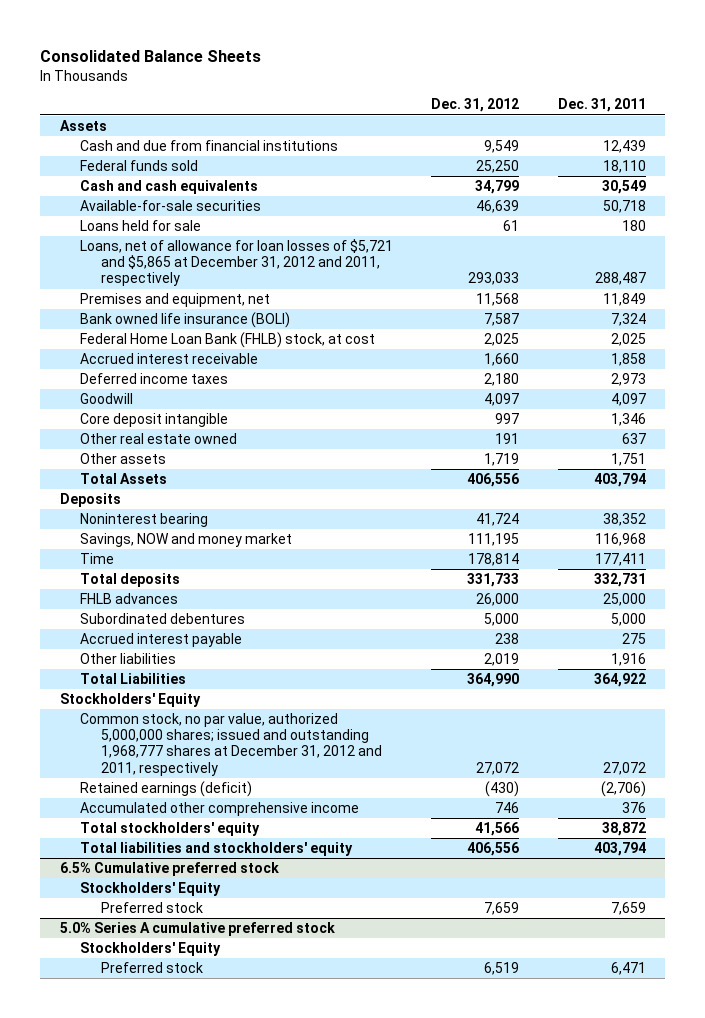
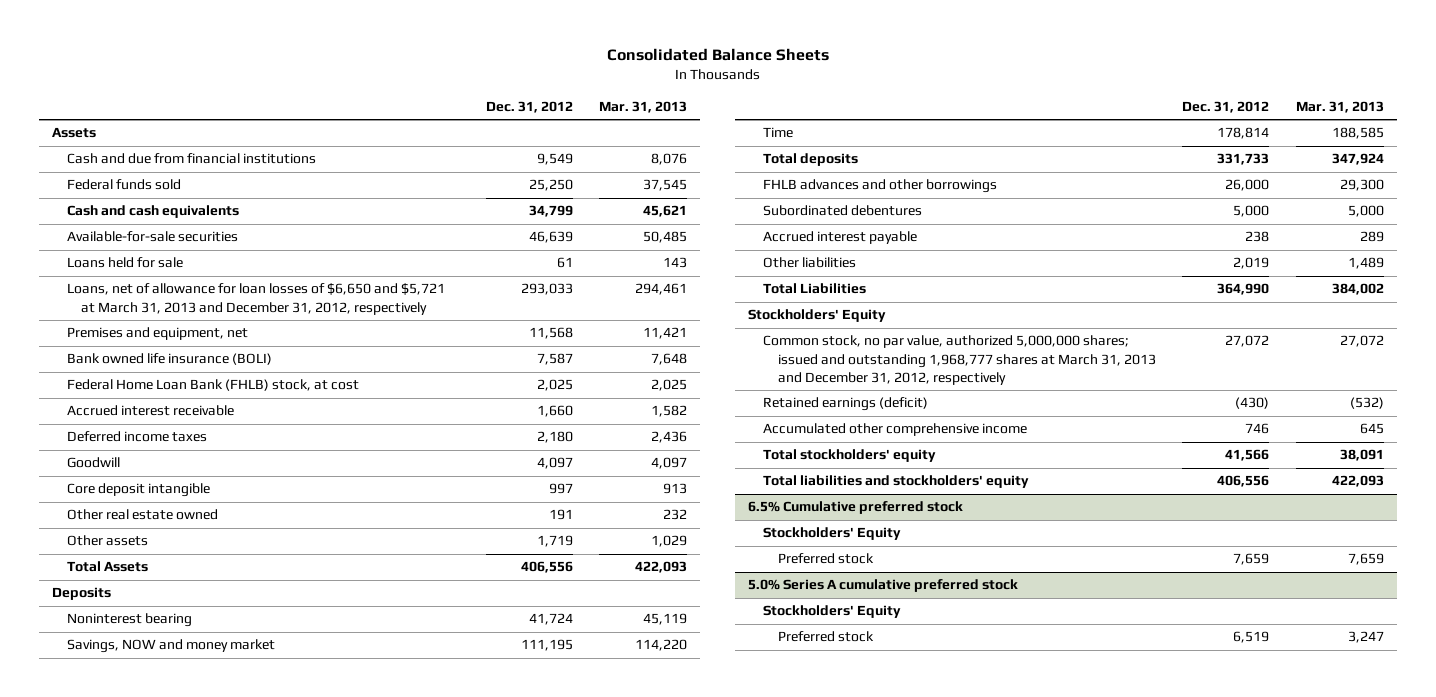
- | Dec. 31, 2012 | Dec. 31, 2011
+ | Dec. 31, 2012 | Mar. 31, 2013
- Loans, net of allowance for loan losses of $5,721 and $5,865 at December 31, 2012 and 2011, respectively | 293,033 | 288,487
+ Loans, net of allowance for loan losses of $6,650 and $5,721 at March 31, 2013 and December 31, 2012, respectively | 293,033 | 294,461
- FHLB advances | 26,000 | 25,000
+ FHLB advances and other borrowings | 26,000 | 29,300
- Common stock, no par value, authorized 5,000,000 shares; issued and outstanding 1,968,777 shares at December 31, 2012 and 2011, respectively | 27,072 | 27,072
+ Common stock, no par value, authorized 5,000,000 shares; issued and outstanding 1,968,777 shares at March 31, 2013 and December 31, 2012, respectively | 27,072 | 27,072

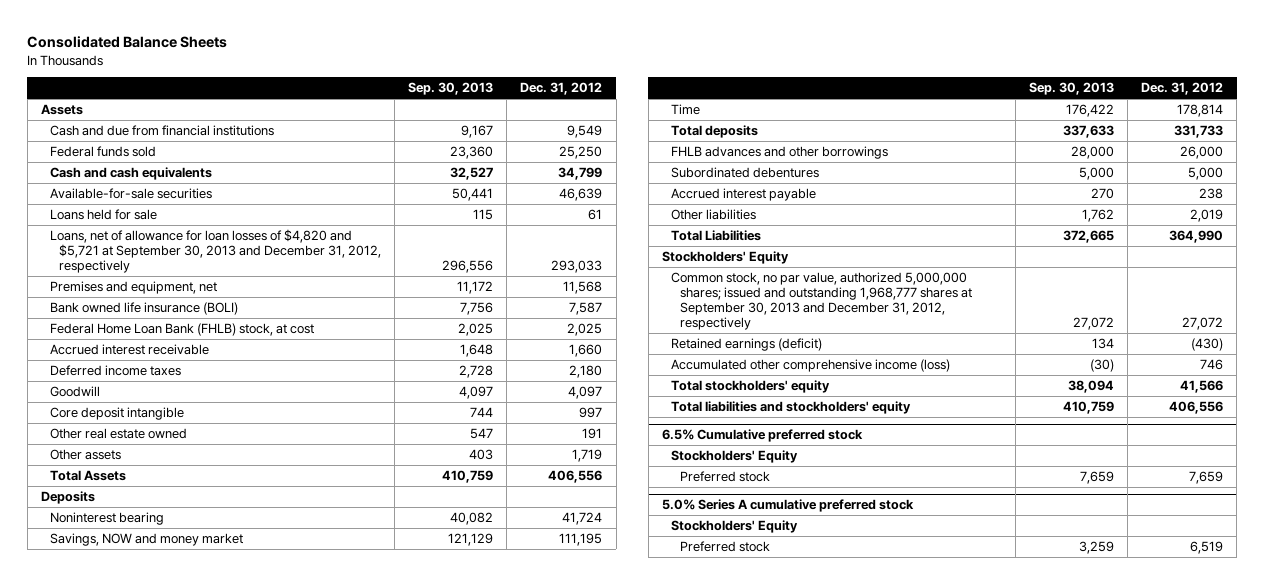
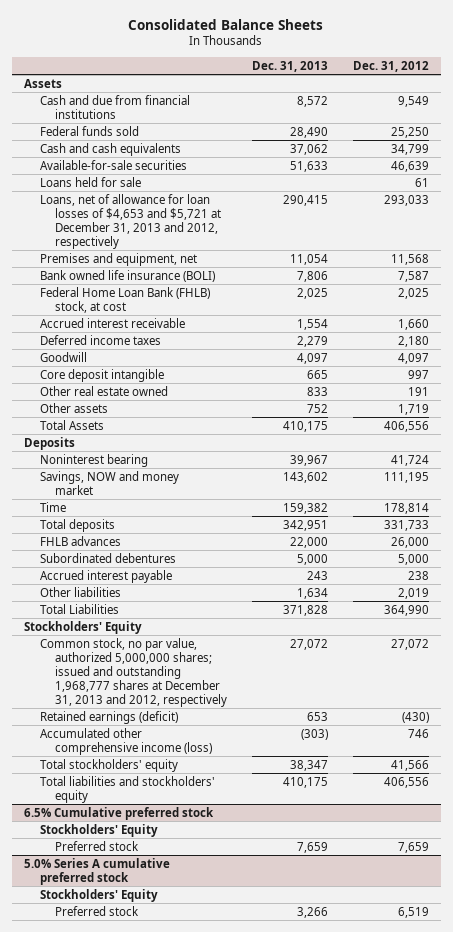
- | Sep. 30, 2013 | Dec. 31, 2012
+ | Dec. 31, 2013 | Dec. 31, 2012
- Loans, net of allowance for loan losses of $4,820 and $5,721 at September 30, 2013 and December 31, 2012, respectively | 296,556 | 293,033
+ Loans, net of allowance for loan losses of $4,653 and $5,721 at December 31, 2013 and 2012, respectively | 290,415 | 293,033
- FHLB advances and other borrowings | 28,000 | 26,000
+ FHLB advances | 22,000 | 26,000
- Common stock, no par value, authorized 5,000,000 shares; issued and outstanding 1,968,777 shares at September 30, 2013 and December 31, 2012, respectively | 27,072 | 27,072
+ Common stock, no par value, authorized 5,000,000 shares; issued and outstanding 1,968,777 shares at December 31, 2013 and 2012, respectively | 27,072 | 27,072

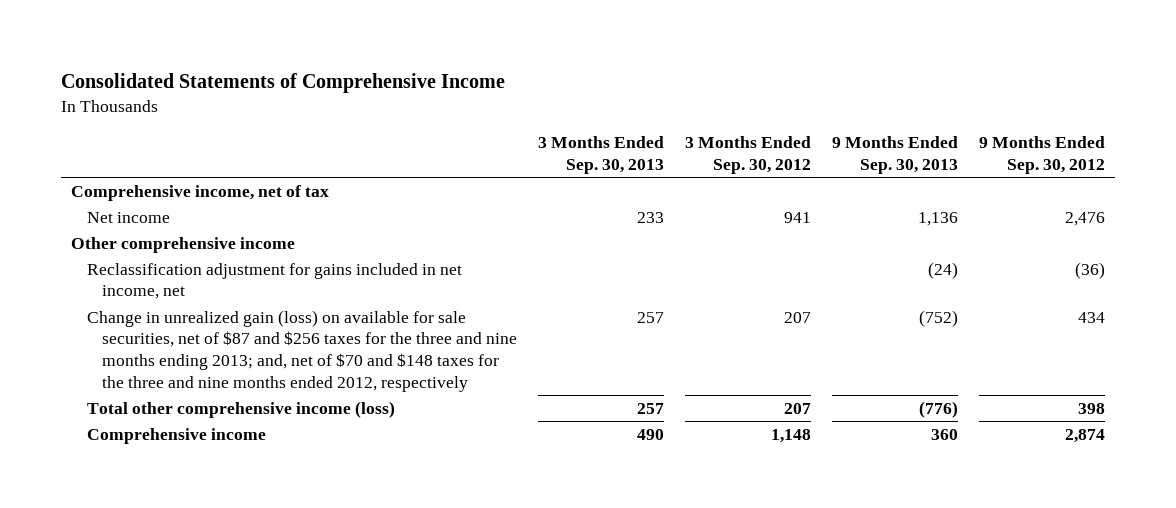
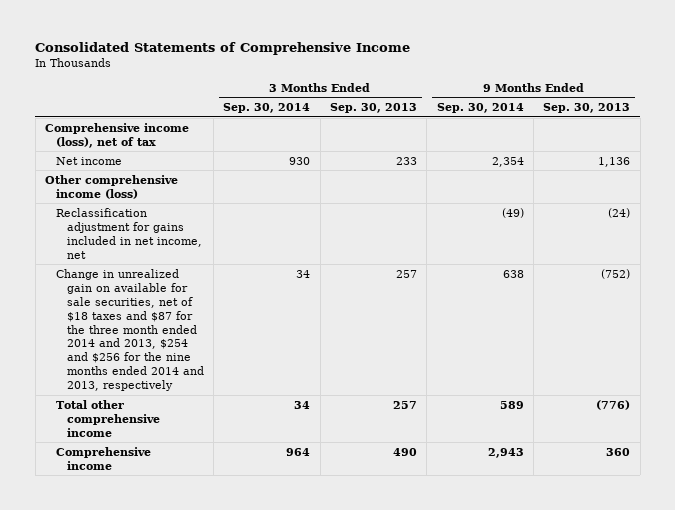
- | 3 Months Ended Sep. 30, 2013 | 3 Months Ended Sep. 30, 2012 | 9 Months Ended Sep. 30, 2013 | 9 Months Ended Sep. 30, 2012
+ | 3 Months Ended Sep. 30, 2014 | 3 Months Ended Sep. 30, 2013 | 9 Months Ended Sep. 30, 2014 | 9 Months Ended Sep. 30, 2013
- Comprehensive income, net of tax
+ Comprehensive income (loss), net of tax
- Other comprehensive income
+ Other comprehensive income (loss)
- Change in unrealized gain (loss) on available for sale securities, net of $87 and $256 taxes for the three and nine months ending 2013; and, net of $70 and $148 taxes for the three and nine months ended 2012, respectively | 257 | 207 | (752) | 434
- Total other comprehensive income (loss) | 257 | 207 | (776) | 398
+ Change in unrealized gain on available for sale securities, net of $18 taxes and $87 for the three month ended 2014 and 2013, $254 and $256 for the nine months ended 2014 and 2013, respectively | 34 | 257 | 638 | (752)
+ Total other comprehensive income | 34 | 257 | 589 | (776)

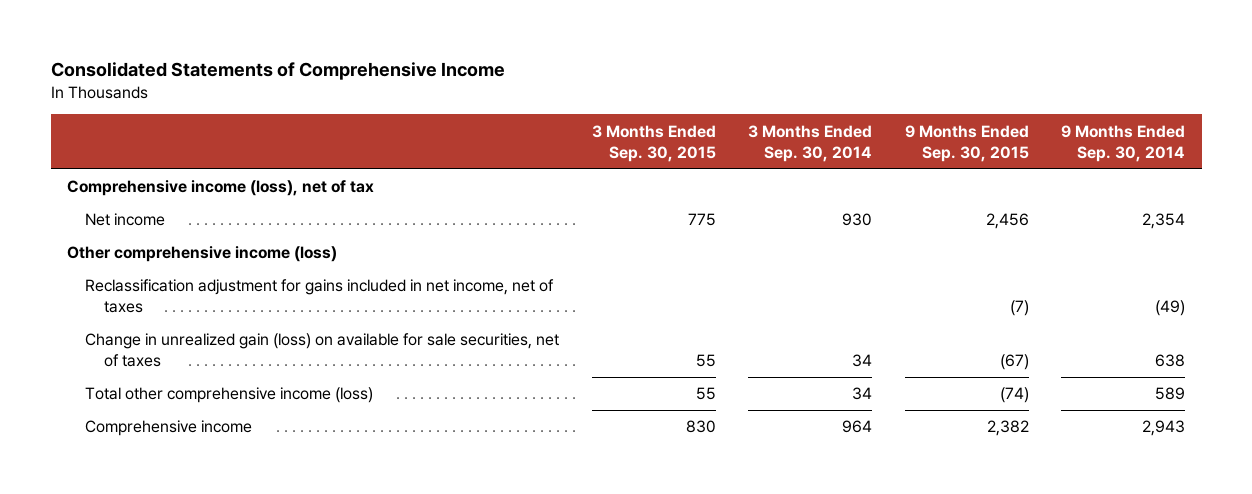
- | 3 Months Ended Sep. 30, 2014 | 3 Months Ended Sep. 30, 2013 | 9 Months Ended Sep. 30, 2014 | 9 Months Ended Sep. 30, 2013
+ | 3 Months Ended Sep. 30, 2015 | 3 Months Ended Sep. 30, 2014 | 9 Months Ended Sep. 30, 2015 | 9 Months Ended Sep. 30, 2014
- Reclassification adjustment for gains included in net income, net | | | (49) | (24)
- Change in unrealized gain on available for sale securities, net of $18 taxes and $87 for the three month ended 2014 and 2013, $254 and $256 for the nine months ended 2014 and 2013, respectively | 34 | 257 | 638 | (752)
- Total other comprehensive income | 34 | 257 | 589 | (776)
+ Reclassification adjustment for gains included in net income, net of taxes | | | (7) | (49)
+ Change in unrealized gain (loss) on available for sale securities, net of taxes | 55 | 34 | (67) | 638
+ Total other comprehensive income (loss) | 55 | 34 | (74) | 589

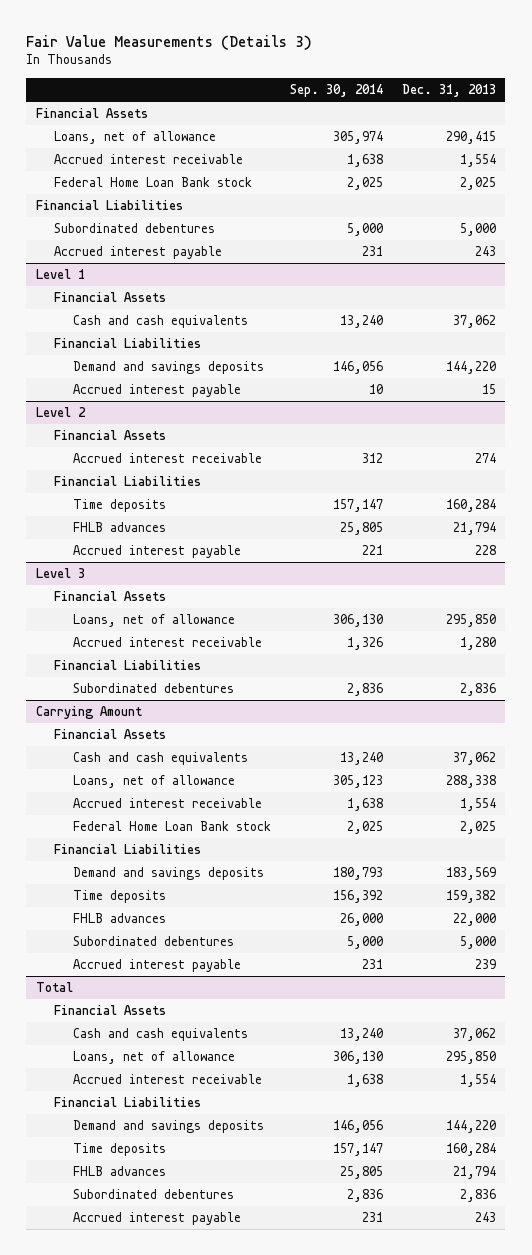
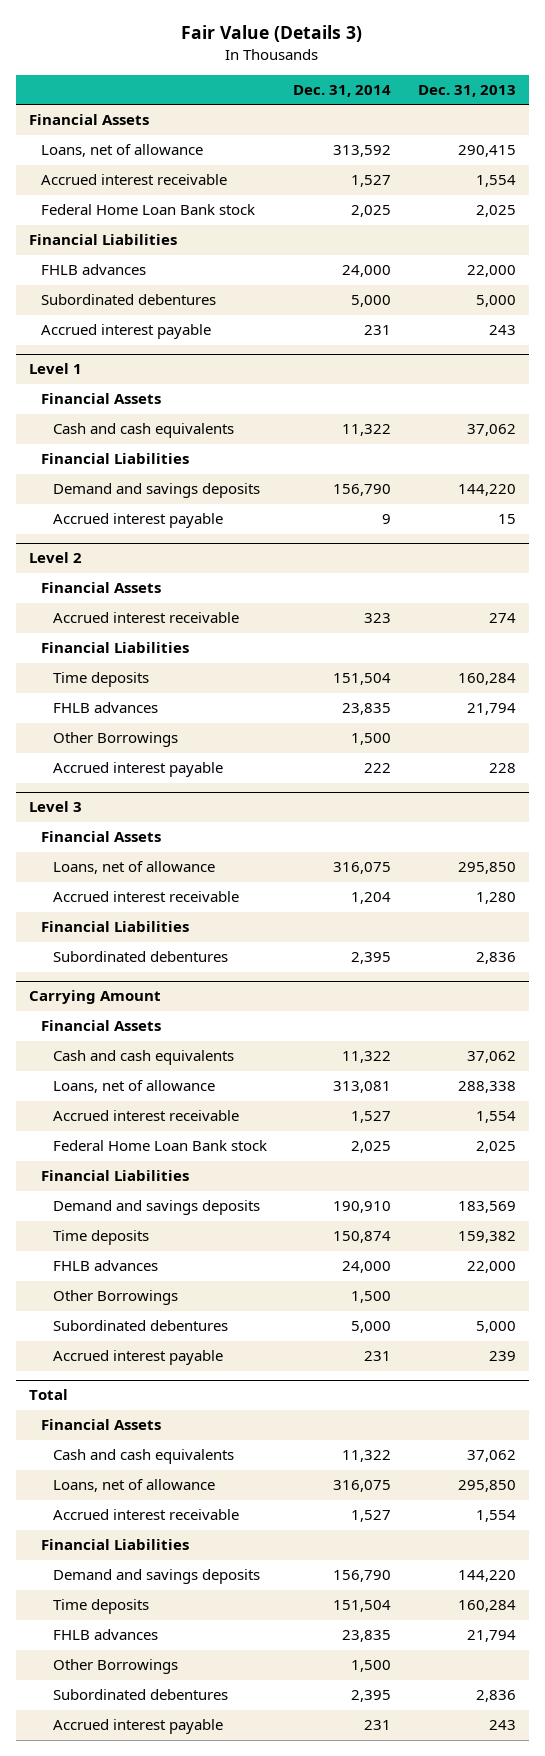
- Fair Value Measurements (Details 3)
+ Fair Value (Details 3)
- | Sep. 30, 2014 | Dec. 31, 2013
+ | Dec. 31, 2014 | Dec. 31, 2013
+ FHLB advances | 24,000 | 22,000
@ Level 2
+ Other Borrowings | 1,500 |
@ Carrying Amount
+ Other Borrowings | 1,500 |
@ Total
+ Other Borrowings | 1,500 |

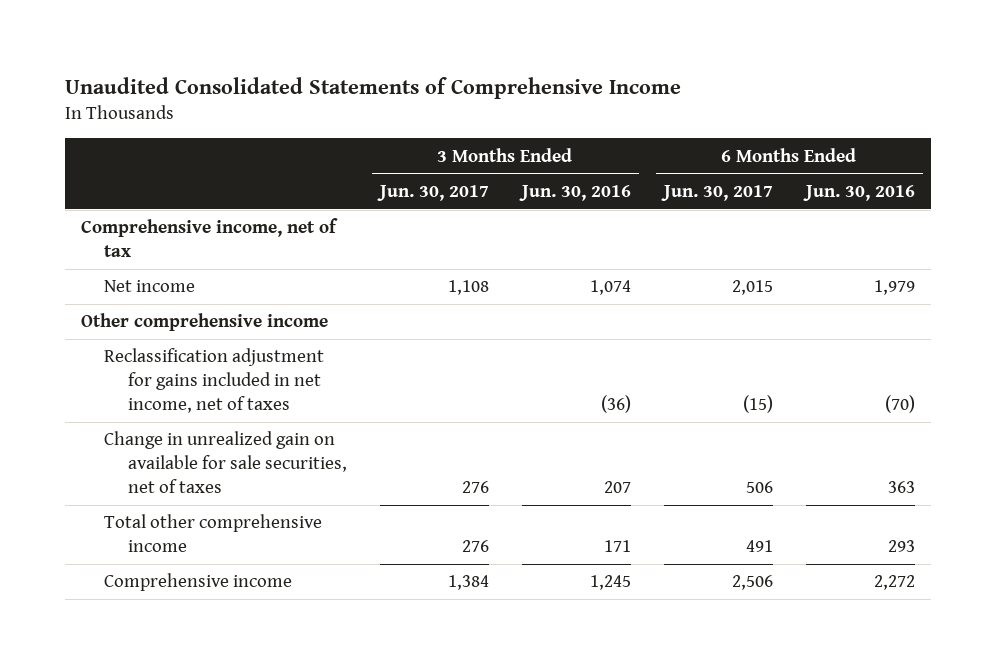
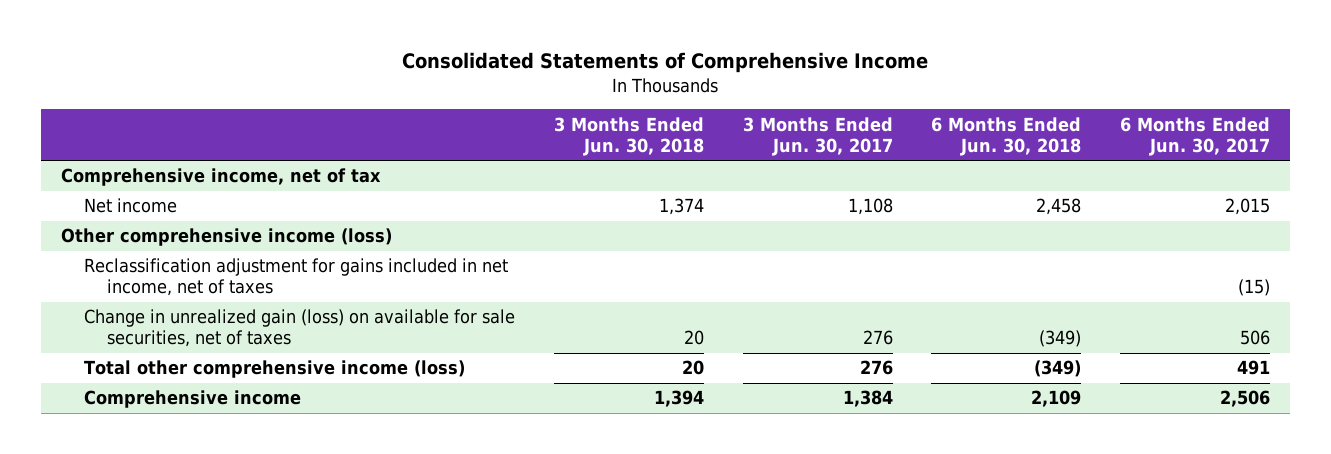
- Unaudited Consolidated Statements of Comprehensive Income
+ Consolidated Statements of Comprehensive Income
- | 3 Months Ended Jun. 30, 2017 | 3 Months Ended Jun. 30, 2016 | 6 Months Ended Jun. 30, 2017 | 6 Months Ended Jun. 30, 2016
+ | 3 Months Ended Jun. 30, 2018 | 3 Months Ended Jun. 30, 2017 | 6 Months Ended Jun. 30, 2018 | 6 Months Ended Jun. 30, 2017
- Other comprehensive income
+ Other comprehensive income (loss)
- Change in unrealized gain on available for sale securities, net of taxes | 276 | 207 | 506 | 363
- Total other comprehensive income | 276 | 171 | 491 | 293
+ Change in unrealized gain (loss) on available for sale securities, net of taxes | 20 | 276 | (349) | 506
+ Total other comprehensive income (loss) | 20 | 276 | (349) | 491

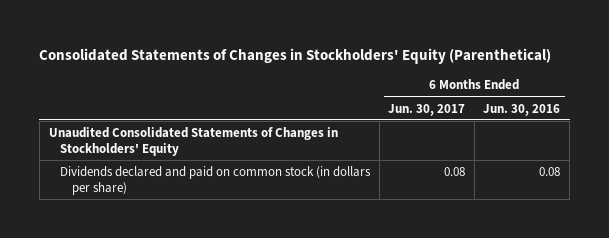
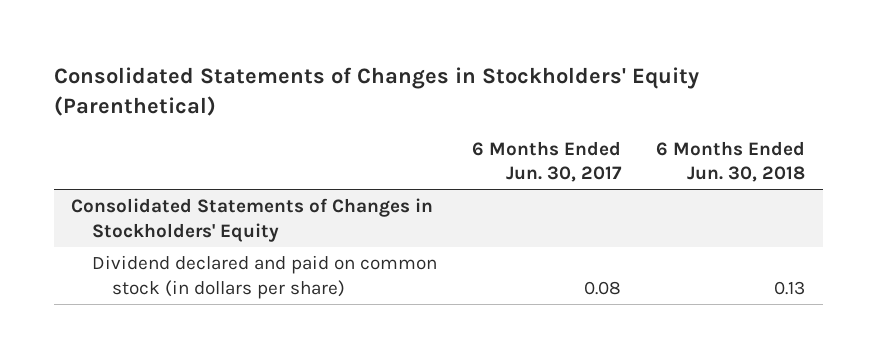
- | 6 Months Ended Jun. 30, 2017 | 6 Months Ended Jun. 30, 2016
+ | 6 Months Ended Jun. 30, 2017 | 6 Months Ended Jun. 30, 2018
- Unaudited Consolidated Statements of Changes in Stockholders' Equity
- Dividends declared and paid on common stock (in dollars per share) | 0.08 | 0.08
+ Consolidated Statements of Changes in Stockholders' Equity
+ Dividend declared and paid on common stock (in dollars per share) | 0.08 | 0.13

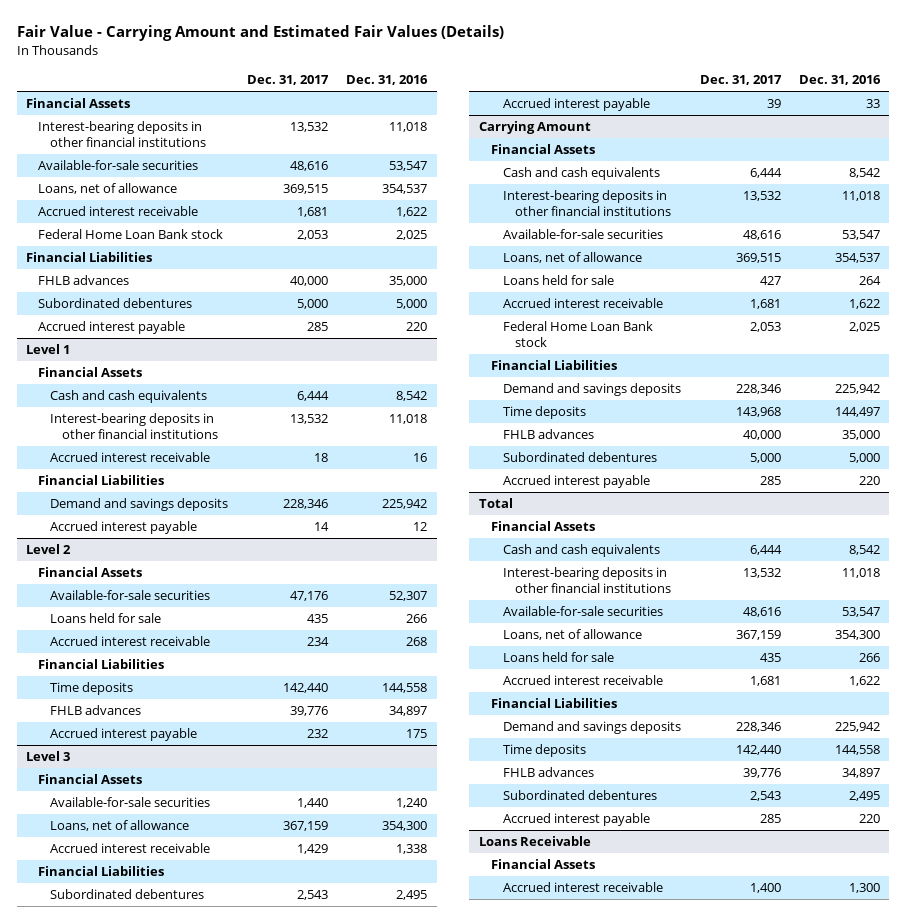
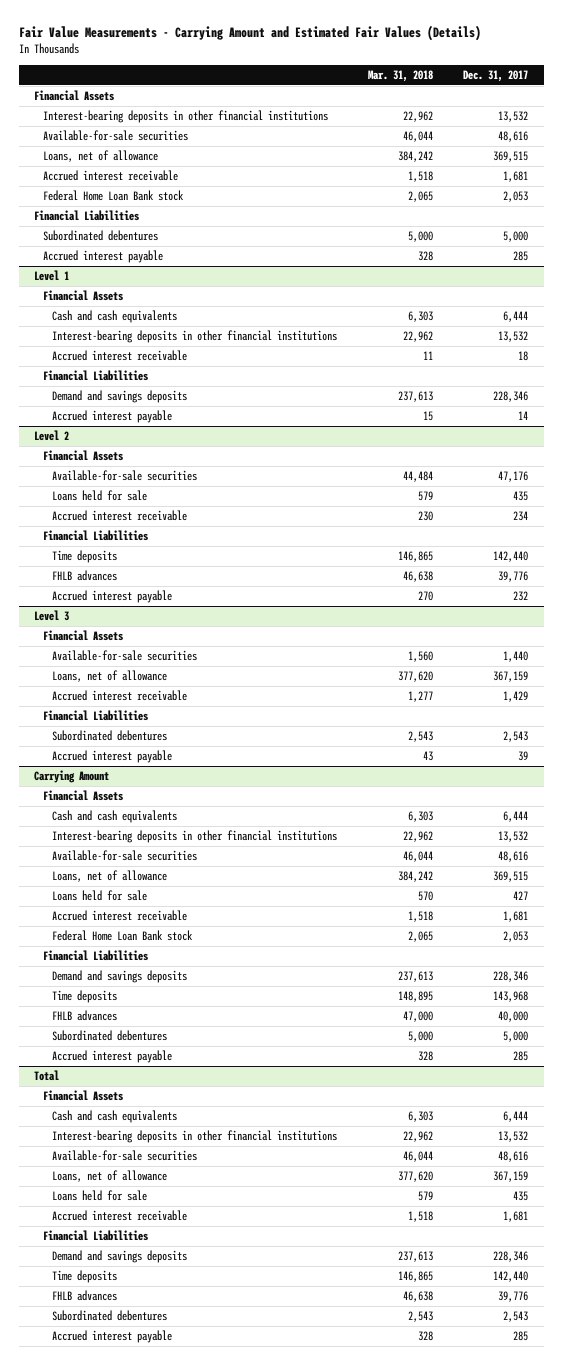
- Fair Value - Carrying Amount and Estimated Fair Values (Details)
+ Fair Value Measurements - Carrying Amount and Estimated Fair Values (Details)
- | Dec. 31, 2017 | Dec. 31, 2016
+ | Mar. 31, 2018 | Dec. 31, 2017
- FHLB advances | 40,000 | 35,000
- Loans Receivable
- Financial Assets
- Accrued interest receivable | 1,400 | 1,300

